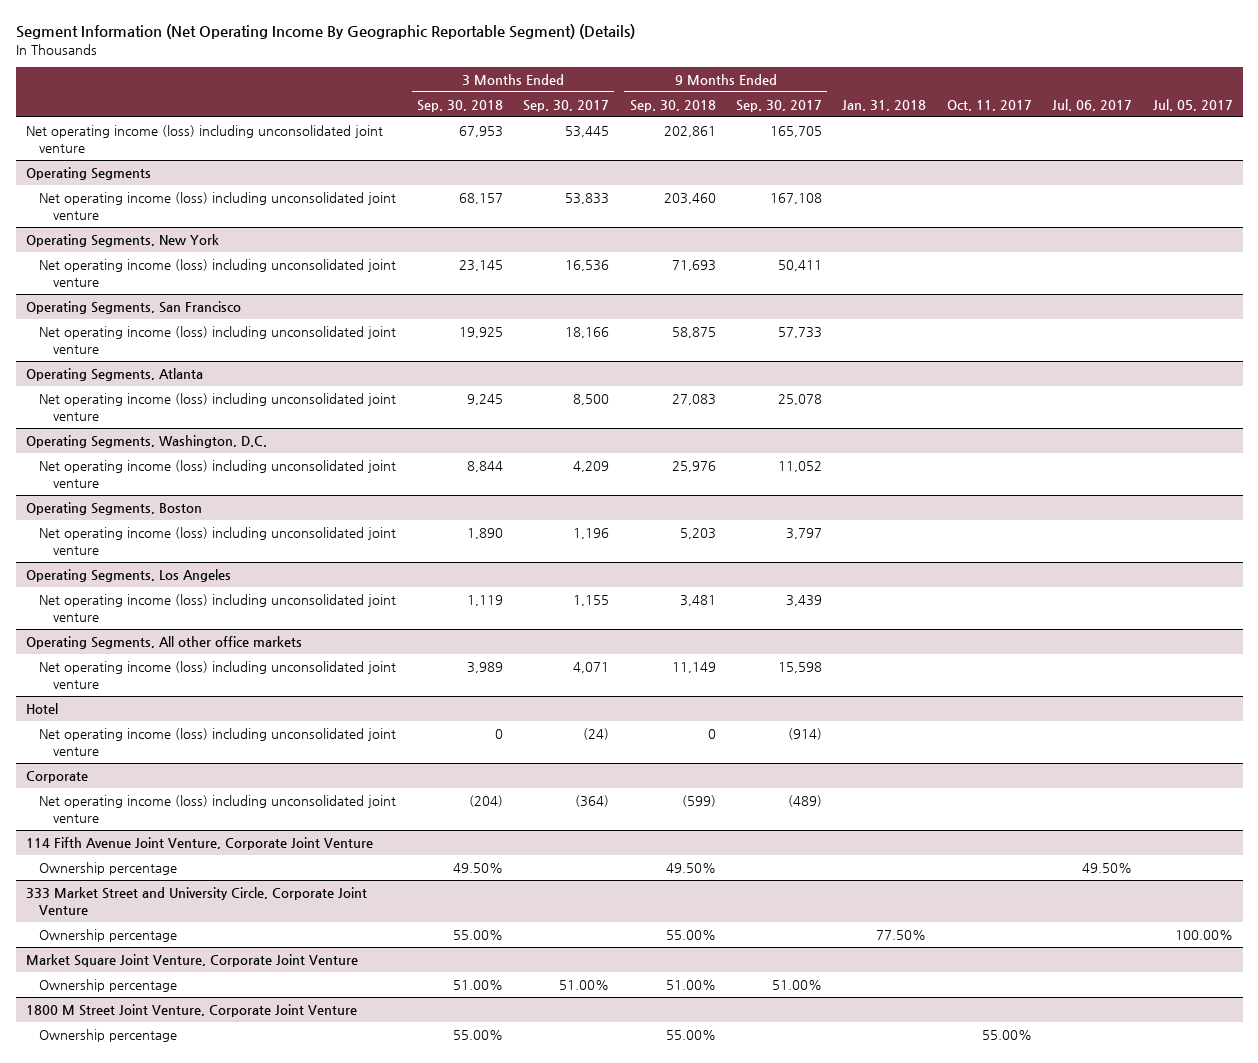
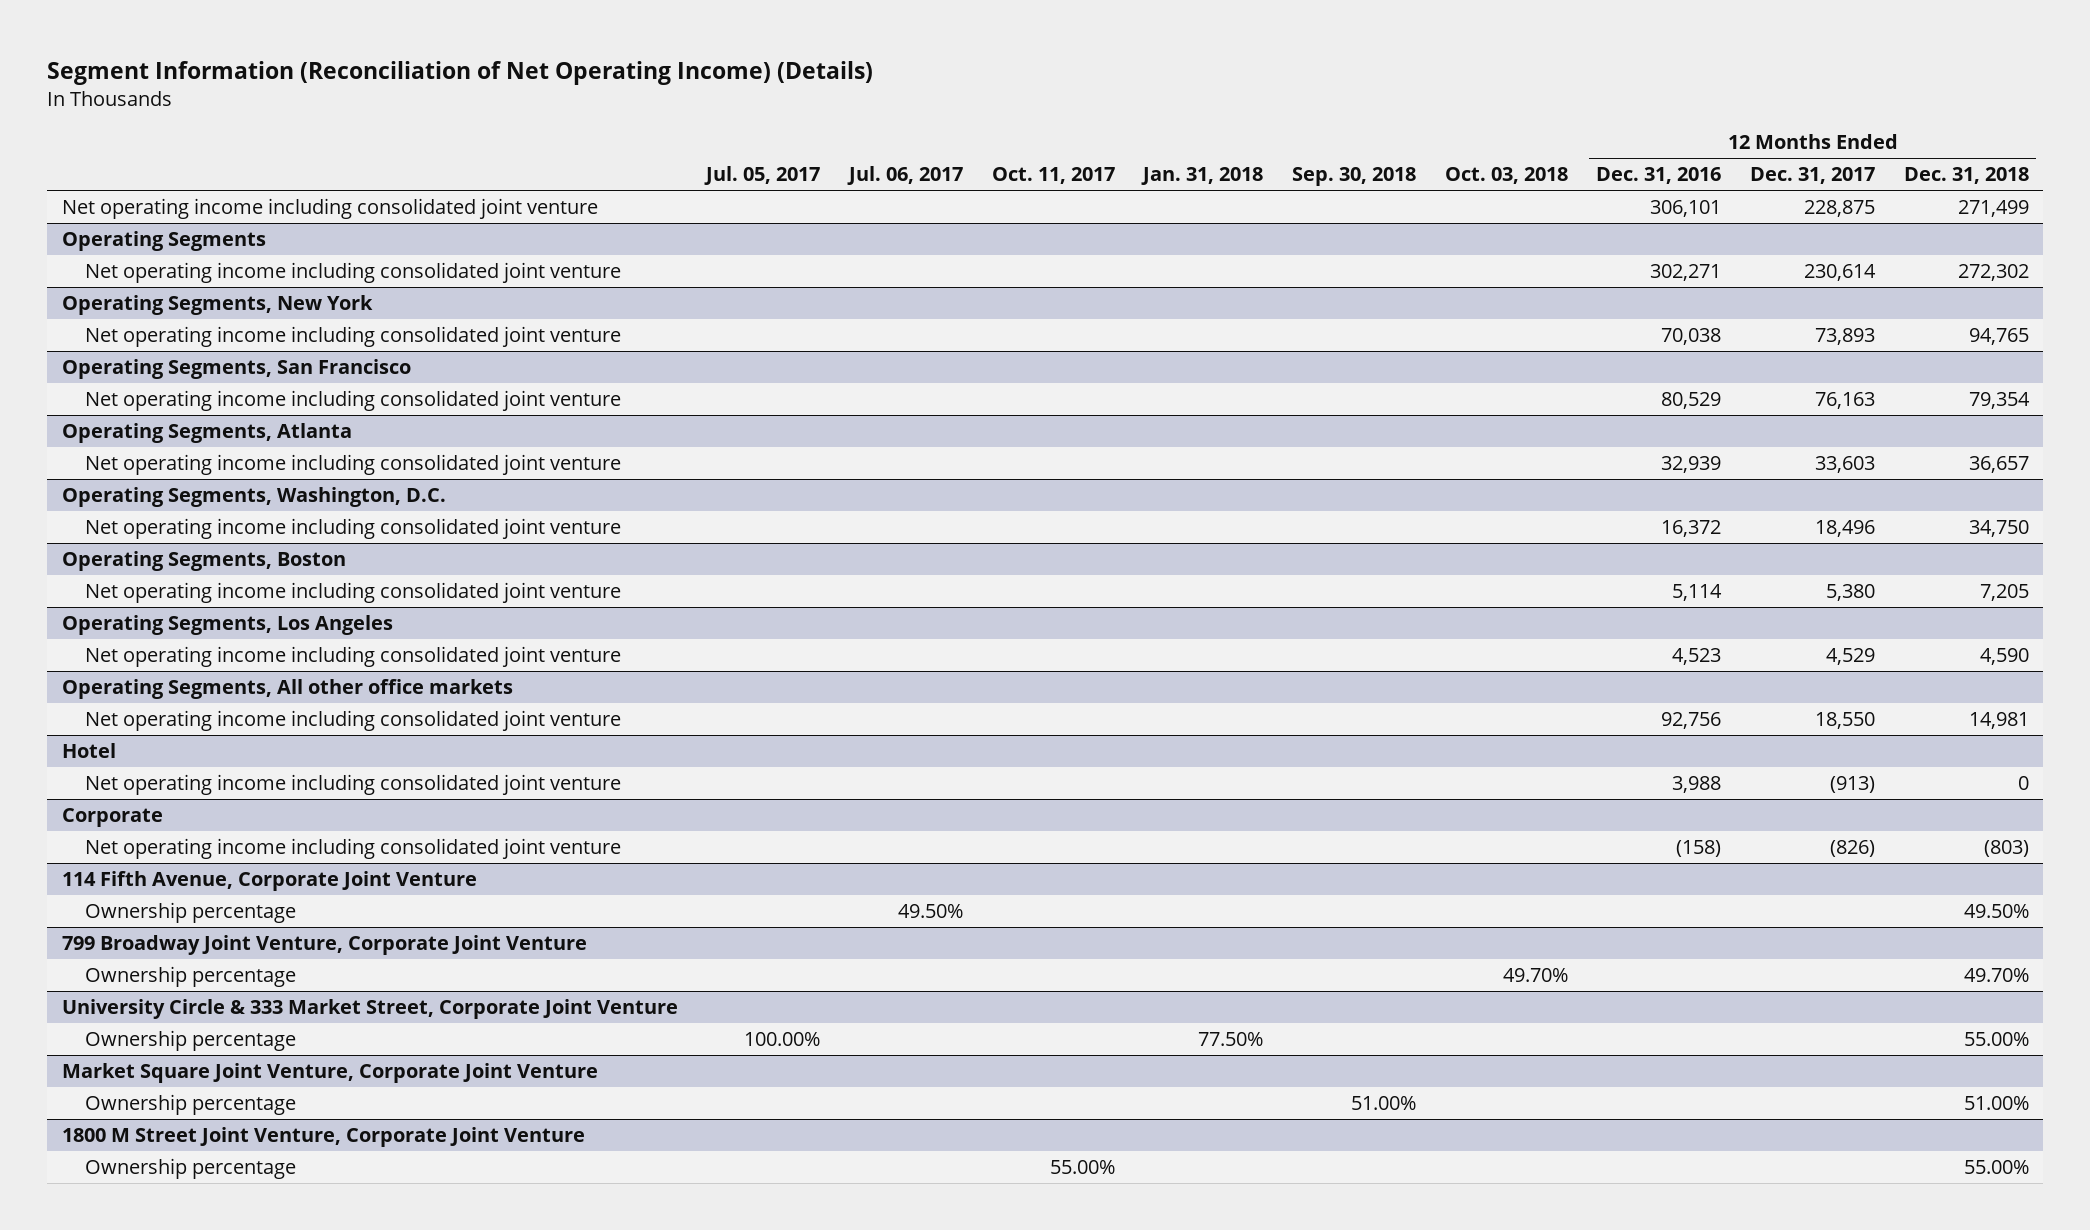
- Segment Information (Net Operating Income By Geographic Reportable Segment) (Details)
+ Segment Information (Reconciliation of Net Operating Income) (Details)
- | 3 Months Ended Sep. 30, 2018 | 3 Months Ended Sep. 30, 2017 | 9 Months Ended Sep. 30, 2018 | 9 Months Ended Sep. 30, 2017 | Jan. 31, 2018 | Oct. 11, 2017 | Jul. 06, 2017 | Jul. 05, 2017
+ | Jul. 05, 2017 | Jul. 06, 2017 | Oct. 11, 2017 | Jan. 31, 2018 | Sep. 30, 2018 | Oct. 03, 2018 | 12 Months Ended Dec. 31, 2016 | 12 Months Ended Dec. 31, 2017 | 12 Months Ended Dec. 31, 2018
- Net operating income (loss) including unconsolidated joint venture | 67,953 | 53,445 | 202,861 | 165,705 | | | |
+ Net operating income including consolidated joint venture | | | | | | | 306,101 | 228,875 | 271,499
@ Operating Segments
- Net operating income (loss) including unconsolidated joint venture | 68,157 | 53,833 | 203,460 | 167,108 | | | |
+ Net operating income including consolidated joint venture | | | | | | | 302,271 | 230,614 | 272,302
@ Operating Segments, New York
- Net operating income (loss) including unconsolidated joint venture | 23,145 | 16,536 | 71,693 | 50,411 | | | |
+ Net operating income including consolidated joint venture | | | | | | | 70,038 | 73,893 | 94,765
@ Operating Segments, San Francisco
- Net operating income (loss) including unconsolidated joint venture | 19,925 | 18,166 | 58,875 | 57,733 | | | |
+ Net operating income including consolidated joint venture | | | | | | | 80,529 | 76,163 | 79,354
@ Operating Segments, Atlanta
- Net operating income (loss) including unconsolidated joint venture | 9,245 | 8,500 | 27,083 | 25,078 | | | |
+ Net operating income including consolidated joint venture | | | | | | | 32,939 | 33,603 | 36,657
@ Operating Segments, Washington, D.C.
- Net operating income (loss) including unconsolidated joint venture | 8,844 | 4,209 | 25,976 | 11,052 | | | |
+ Net operating income including consolidated joint venture | | | | | | | 16,372 | 18,496 | 34,750
@ Operating Segments, Boston
- Net operating income (loss) including unconsolidated joint venture | 1,890 | 1,196 | 5,203 | 3,797 | | | |
+ Net operating income including consolidated joint venture | | | | | | | 5,114 | 5,380 | 7,205
@ Operating Segments, Los Angeles
- Net operating income (loss) including unconsolidated joint venture | 1,119 | 1,155 | 3,481 | 3,439 | | | |
+ Net operating income including consolidated joint venture | | | | | | | 4,523 | 4,529 | 4,590
@ Operating Segments, All other office markets
- Net operating income (loss) including unconsolidated joint venture | 3,989 | 4,071 | 11,149 | 15,598 | | | |
+ Net operating income including consolidated joint venture | | | | | | | 92,756 | 18,550 | 14,981
@ Hotel
- Net operating income (loss) including unconsolidated joint venture | 0 | (24) | 0 | (914) | | | |
+ Net operating income including consolidated joint venture | | | | | | | 3,988 | (913) | 0
@ Corporate
- Net operating income (loss) including unconsolidated joint venture | (204) | (364) | (599) | (489) | | | |
- 114 Fifth Avenue Joint Venture, Corporate Joint Venture
@ Corporate
+ Net operating income including consolidated joint venture | | | | | | | (158) | (826) | (803)
+ 114 Fifth Avenue, Corporate Joint Venture
- 333 Market Street and University Circle, Corporate Joint Venture
+ 799 Broadway Joint Venture, Corporate Joint Venture
+ Ownership percentage | | | | | | 49.70% | | | 49.70%
+ University Circle & 333 Market Street, Corporate Joint Venture

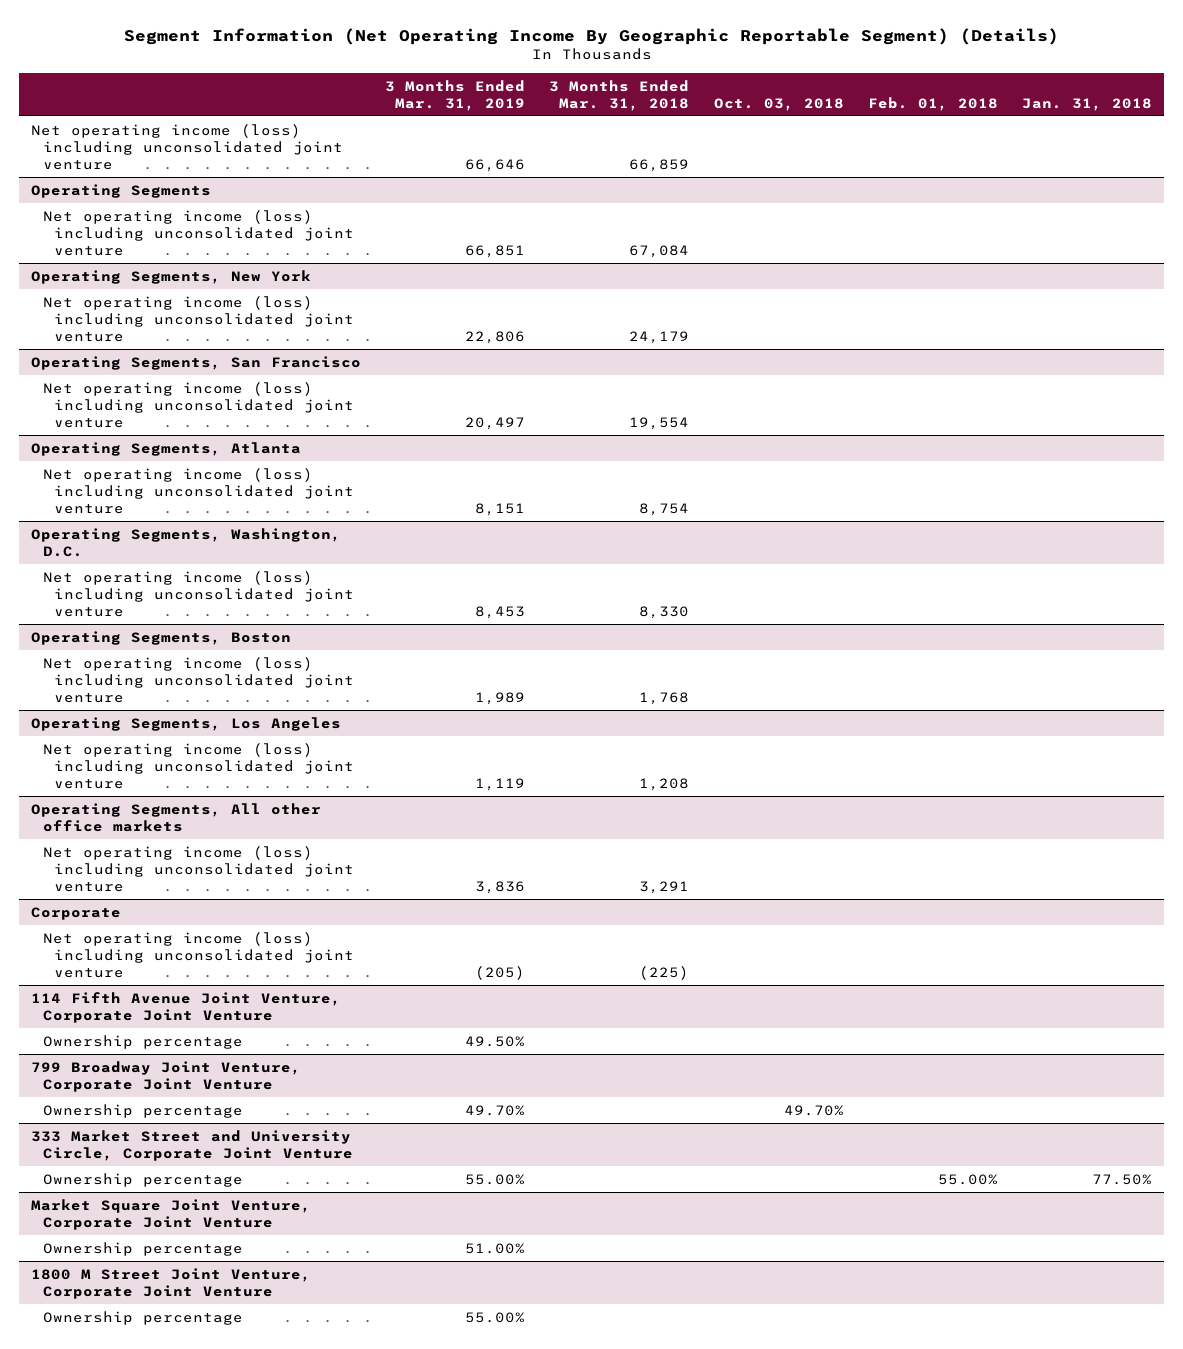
- Segment Information (Reconciliation of Net Operating Income) (Details)
+ Segment Information (Net Operating Income By Geographic Reportable Segment) (Details)
- | Jul. 05, 2017 | Jul. 06, 2017 | Oct. 11, 2017 | Jan. 31, 2018 | Sep. 30, 2018 | Oct. 03, 2018 | 12 Months Ended Dec. 31, 2016 | 12 Months Ended Dec. 31, 2017 | 12 Months Ended Dec. 31, 2018
+ | 3 Months Ended Mar. 31, 2019 | 3 Months Ended Mar. 31, 2018 | Oct. 03, 2018 | Feb. 01, 2018 | Jan. 31, 2018
- Net operating income including consolidated joint venture | | | | | | | 306,101 | 228,875 | 271,499
+ Net operating income (loss) including unconsolidated joint venture | 66,646 | 66,859 | | |
@ Operating Segments
- Net operating income including consolidated joint venture | | | | | | | 302,271 | 230,614 | 272,302
+ Net operating income (loss) including unconsolidated joint venture | 66,851 | 67,084 | | |
@ Operating Segments, New York
- Net operating income including consolidated joint venture | | | | | | | 70,038 | 73,893 | 94,765
+ Net operating income (loss) including unconsolidated joint venture | 22,806 | 24,179 | | |
@ Operating Segments, San Francisco
- Net operating income including consolidated joint venture | | | | | | | 80,529 | 76,163 | 79,354
+ Net operating income (loss) including unconsolidated joint venture | 20,497 | 19,554 | | |
@ Operating Segments, Atlanta
- Net operating income including consolidated joint venture | | | | | | | 32,939 | 33,603 | 36,657
+ Net operating income (loss) including unconsolidated joint venture | 8,151 | 8,754 | | |
@ Operating Segments, Washington, D.C.
- Net operating income including consolidated joint venture | | | | | | | 16,372 | 18,496 | 34,750
+ Net operating income (loss) including unconsolidated joint venture | 8,453 | 8,330 | | |
@ Operating Segments, Boston
- Net operating income including consolidated joint venture | | | | | | | 5,114 | 5,380 | 7,205
+ Net operating income (loss) including unconsolidated joint venture | 1,989 | 1,768 | | |
@ Operating Segments, Los Angeles
- Net operating income including consolidated joint venture | | | | | | | 4,523 | 4,529 | 4,590
+ Net operating income (loss) including unconsolidated joint venture | 1,119 | 1,208 | | |
@ Operating Segments, All other office markets
- Net operating income including consolidated joint venture | | | | | | | 92,756 | 18,550 | 14,981
- Hotel
- Net operating income including consolidated joint venture | | | | | | | 3,988 | (913) | 0
@ Operating Segments, All other office markets
+ Net operating income (loss) including unconsolidated joint venture | 3,836 | 3,291 | | |
@ Corporate
- Net operating income including consolidated joint venture | | | | | | | (158) | (826) | (803)
- 114 Fifth Avenue, Corporate Joint Venture
@ Corporate
+ Net operating income (loss) including unconsolidated joint venture | (205) | (225) | | |
+ 114 Fifth Avenue Joint Venture, Corporate Joint Venture
- University Circle & 333 Market Street, Corporate Joint Venture
+ 333 Market Street and University Circle, Corporate Joint Venture

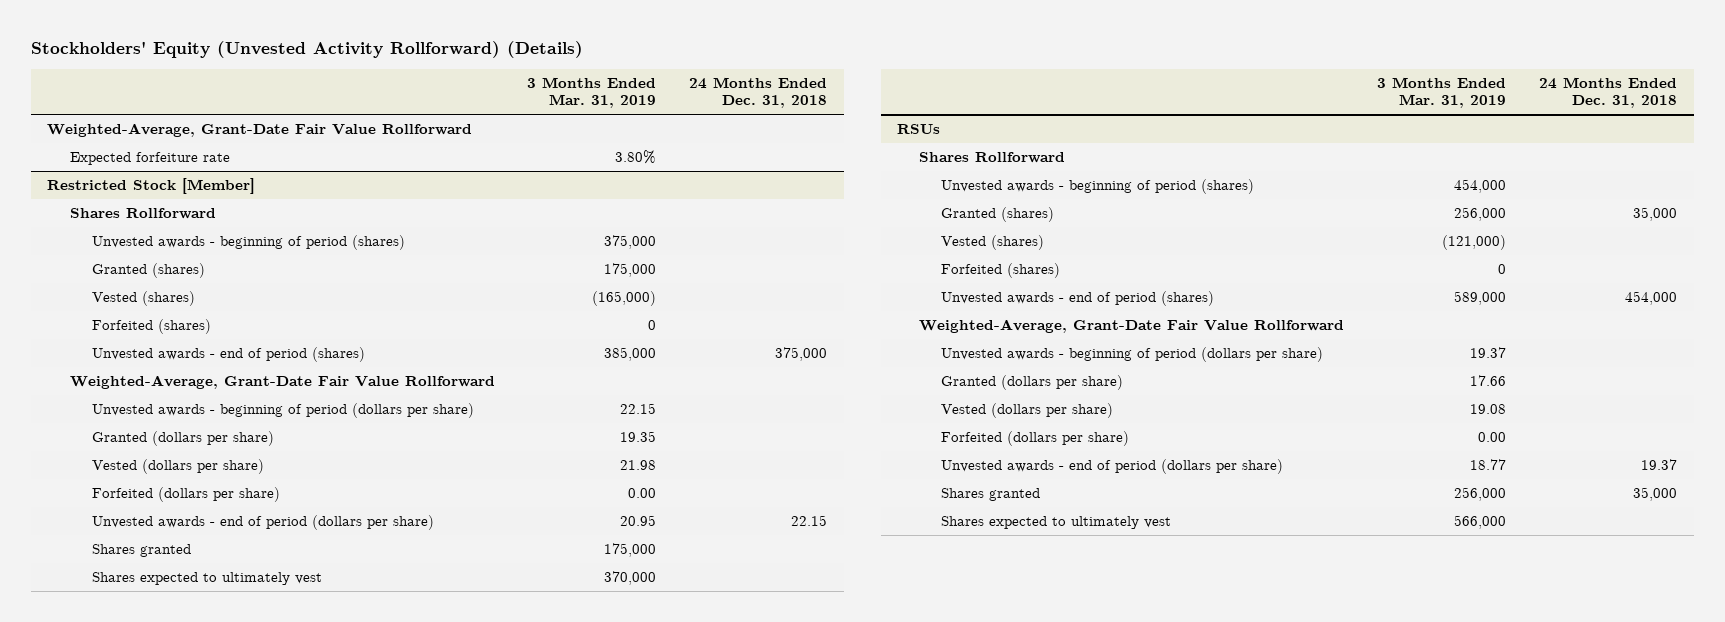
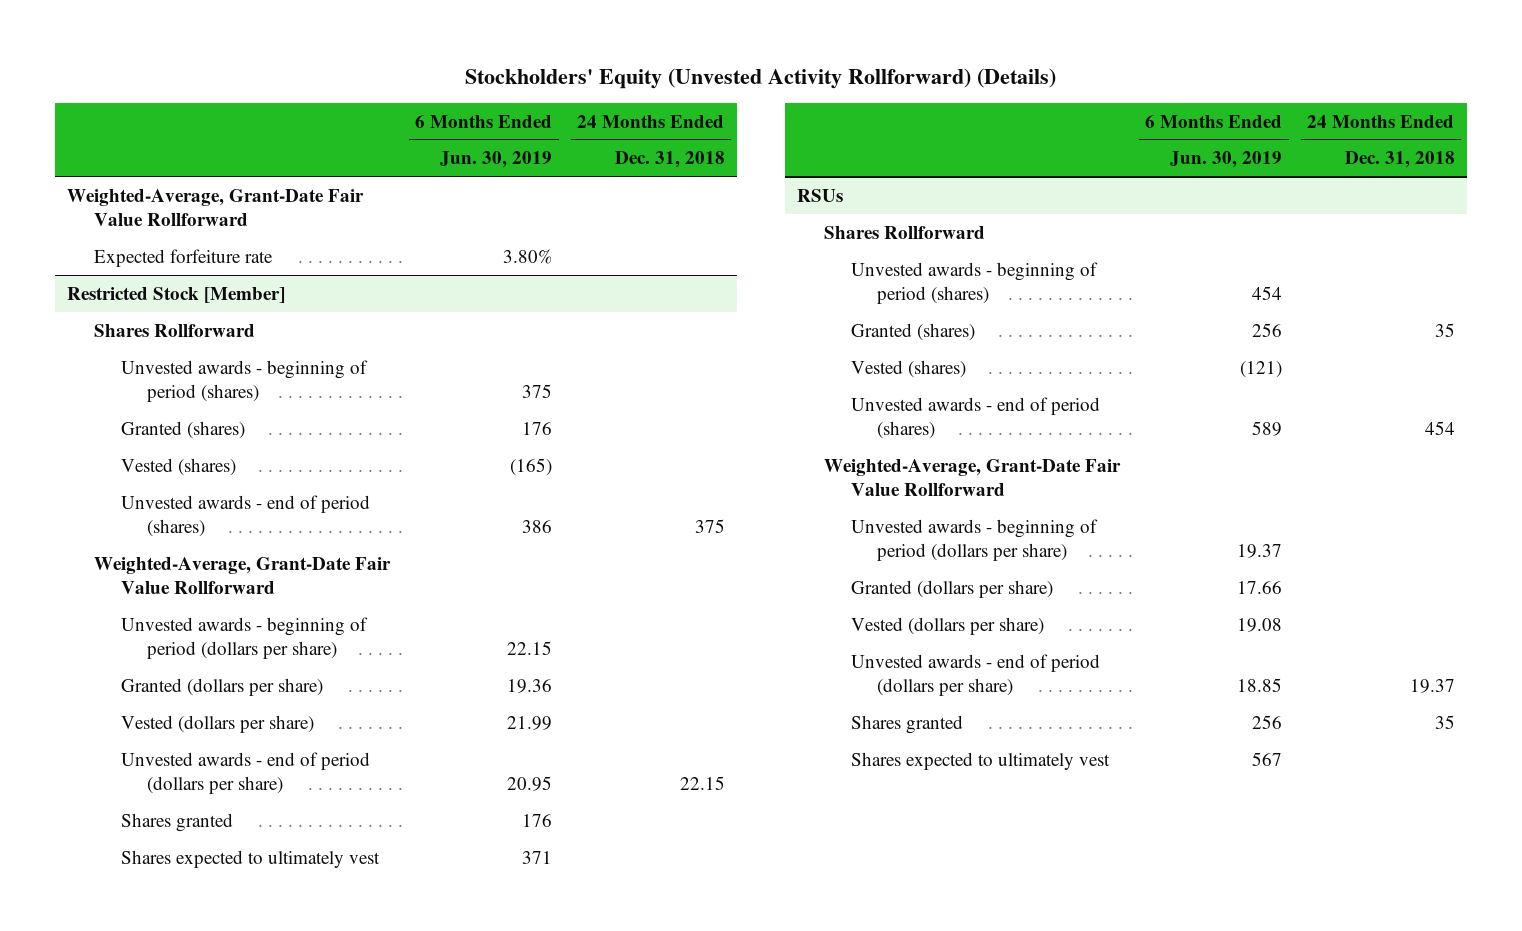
- | 3 Months Ended Mar. 31, 2019 | 24 Months Ended Dec. 31, 2018
+ | 6 Months Ended Jun. 30, 2019 | 24 Months Ended Dec. 31, 2018
@ Restricted Stock [Member]
- Forfeited (shares) | 0 |
- Unvested awards - end of period (shares) | 385,000 | 375,000
+ Unvested awards - end of period (shares) | 386 | 375
- Forfeited (dollars per share) | 0.00 |
@ RSUs
- Granted (shares) | 256,000 | 35,000
+ Granted (shares) | 256 | 35
- Forfeited (shares) | 0 |
- Unvested awards - end of period (shares) | 589,000 | 454,000
+ Unvested awards - end of period (shares) | 589 | 454
- Forfeited (dollars per share) | 0.00 |
- Shares granted | 256,000 | 35,000
+ Shares granted | 256 | 35

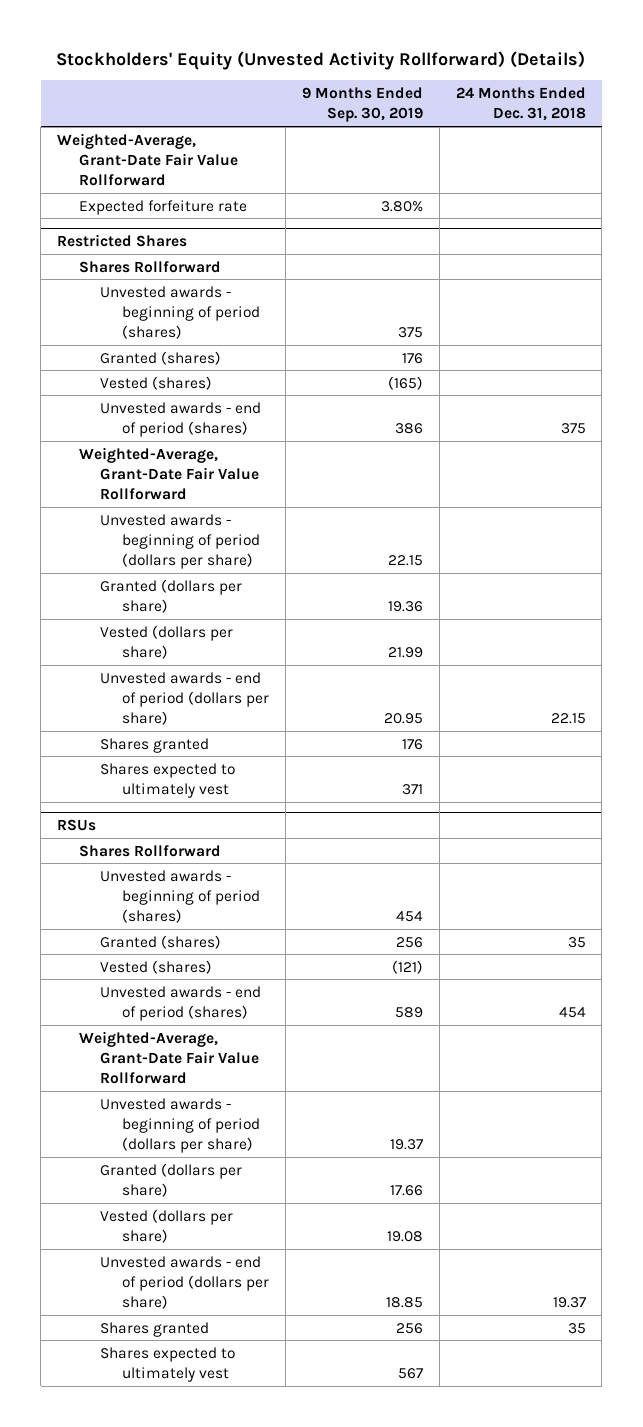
- | 6 Months Ended Jun. 30, 2019 | 24 Months Ended Dec. 31, 2018
+ | 9 Months Ended Sep. 30, 2019 | 24 Months Ended Dec. 31, 2018
- Restricted Stock [Member]
+ Restricted Shares

